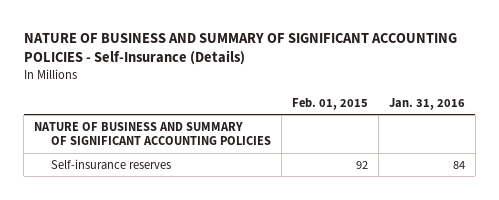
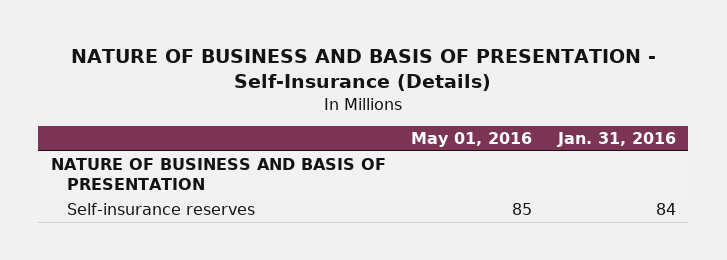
- NATURE OF BUSINESS AND SUMMARY OF SIGNIFICANT ACCOUNTING POLICIES - Self-Insurance (Details)
+ NATURE OF BUSINESS AND BASIS OF PRESENTATION - Self-Insurance (Details)
- | Feb. 01, 2015 | Jan. 31, 2016
+ | May 01, 2016 | Jan. 31, 2016
- NATURE OF BUSINESS AND SUMMARY OF SIGNIFICANT ACCOUNTING POLICIES
+ NATURE OF BUSINESS AND BASIS OF PRESENTATION

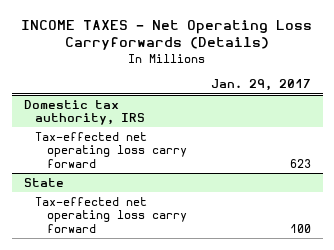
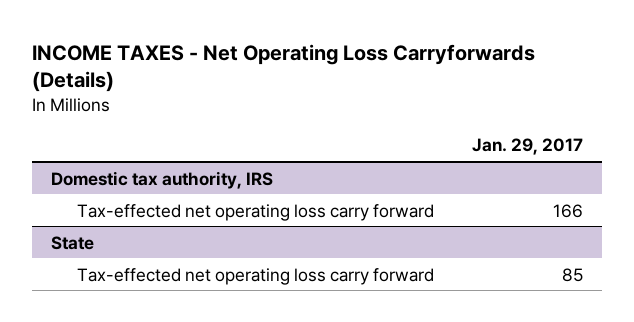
@ Domestic tax authority, IRS
- Tax-effected net operating loss carry forward | 623
+ Tax-effected net operating loss carry forward | 166
@ State
- Tax-effected net operating loss carry forward | 100
+ Tax-effected net operating loss carry forward | 85

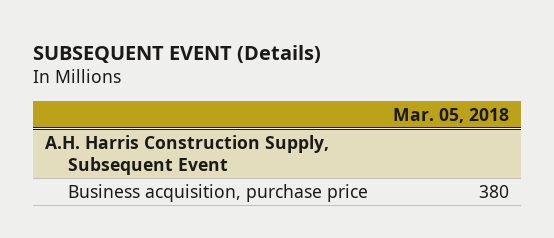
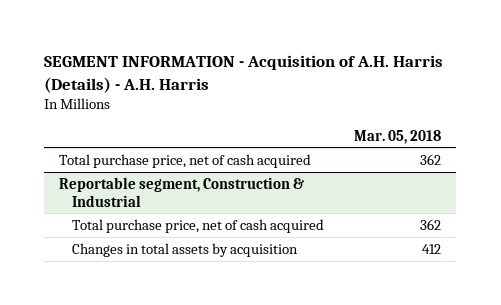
- SUBSEQUENT EVENT (Details)
+ SEGMENT INFORMATION - Acquisition of A.H. Harris (Details) - A.H. Harris
- A.H. Harris Construction Supply, Subsequent Event
- Business acquisition, purchase price | 380
+ Total purchase price, net of cash acquired | 362
+ Reportable segment, Construction & Industrial
+ Total purchase price, net of cash acquired | 362
+ Changes in total assets by acquisition | 412

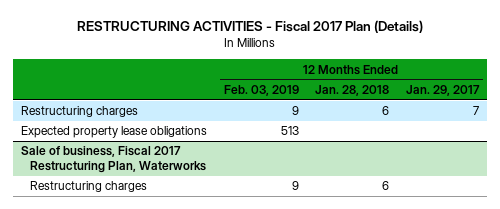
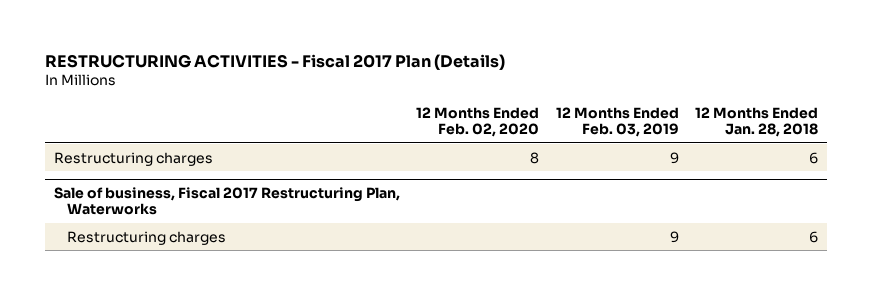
- | 12 Months Ended Feb. 03, 2019 | 12 Months Ended Jan. 28, 2018 | 12 Months Ended Jan. 29, 2017
+ | 12 Months Ended Feb. 02, 2020 | 12 Months Ended Feb. 03, 2019 | 12 Months Ended Jan. 28, 2018
- Expected property lease obligations | 513 | |

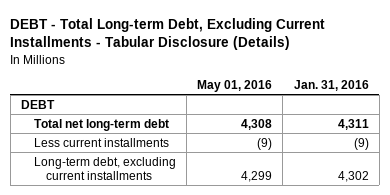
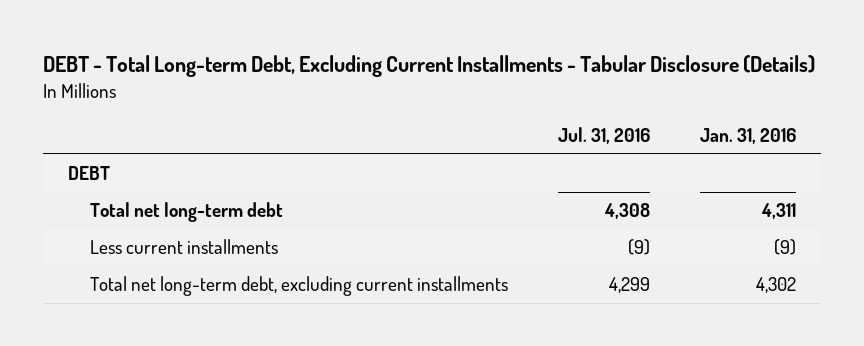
- | May 01, 2016 | Jan. 31, 2016
+ | Jul. 31, 2016 | Jan. 31, 2016
- Long-term debt, excluding current installments | 4,299 | 4,302
+ Total net long-term debt, excluding current installments | 4,299 | 4,302

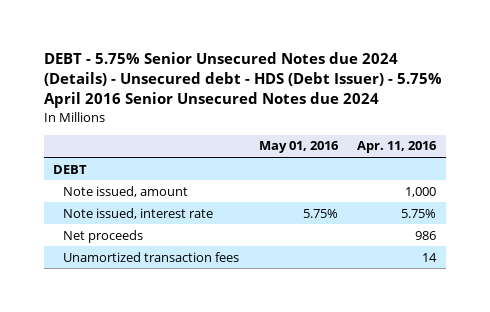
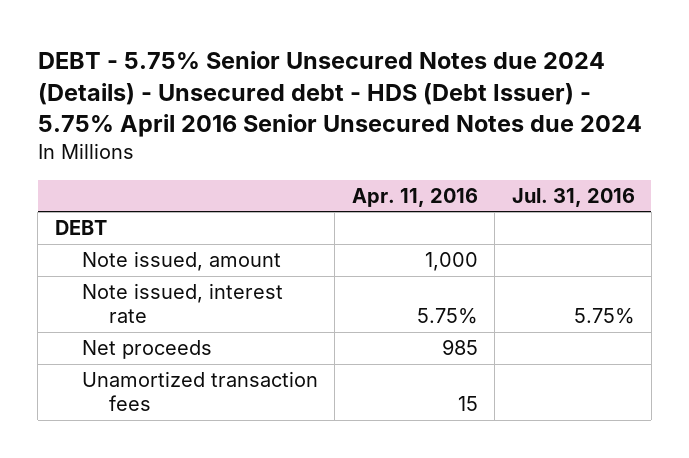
- | May 01, 2016 | Apr. 11, 2016
+ | Apr. 11, 2016 | Jul. 31, 2016
- Net proceeds | | 986
- Unamortized transaction fees | | 14
+ Net proceeds | 985 |
+ Unamortized transaction fees | 15 |

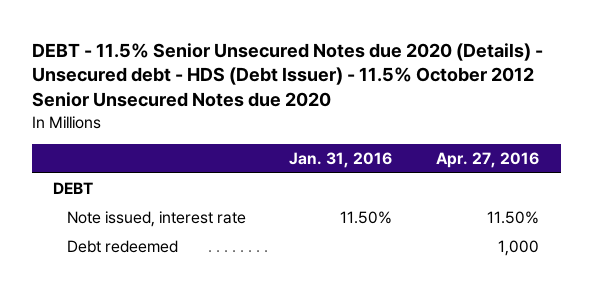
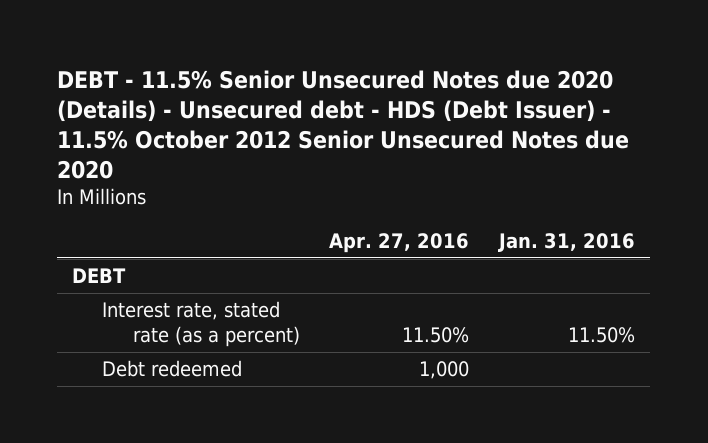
- | Jan. 31, 2016 | Apr. 27, 2016
+ | Apr. 27, 2016 | Jan. 31, 2016
- Note issued, interest rate | 11.50% | 11.50%
+ Interest rate, stated rate (as a percent) | 11.50% | 11.50%

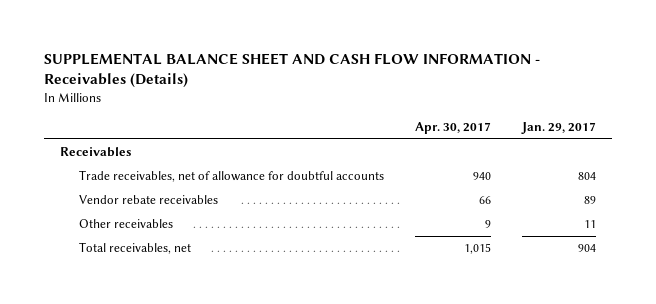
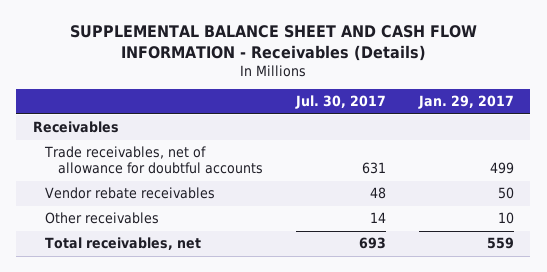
- | Apr. 30, 2017 | Jan. 29, 2017
+ | Jul. 30, 2017 | Jan. 29, 2017
- Trade receivables, net of allowance for doubtful accounts | 940 | 804
- Vendor rebate receivables | 66 | 89
- Other receivables | 9 | 11
- Total receivables, net | 1,015 | 904
+ Trade receivables, net of allowance for doubtful accounts | 631 | 499
+ Vendor rebate receivables | 48 | 50
+ Other receivables | 14 | 10
+ Total receivables, net | 693 | 559

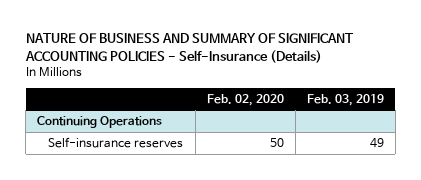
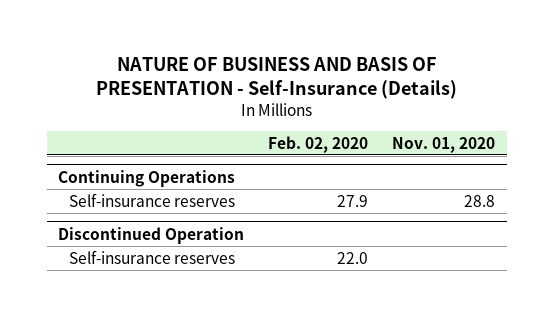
- NATURE OF BUSINESS AND SUMMARY OF SIGNIFICANT ACCOUNTING POLICIES - Self-Insurance (Details)
+ NATURE OF BUSINESS AND BASIS OF PRESENTATION - Self-Insurance (Details)
- | Feb. 02, 2020 | Feb. 03, 2019
+ | Feb. 02, 2020 | Nov. 01, 2020
@ Continuing Operations
- Self-insurance reserves | 50 | 49
+ Self-insurance reserves | 27.9 | 28.8
+ Discontinued Operation
+ Self-insurance reserves | 22.0 |

